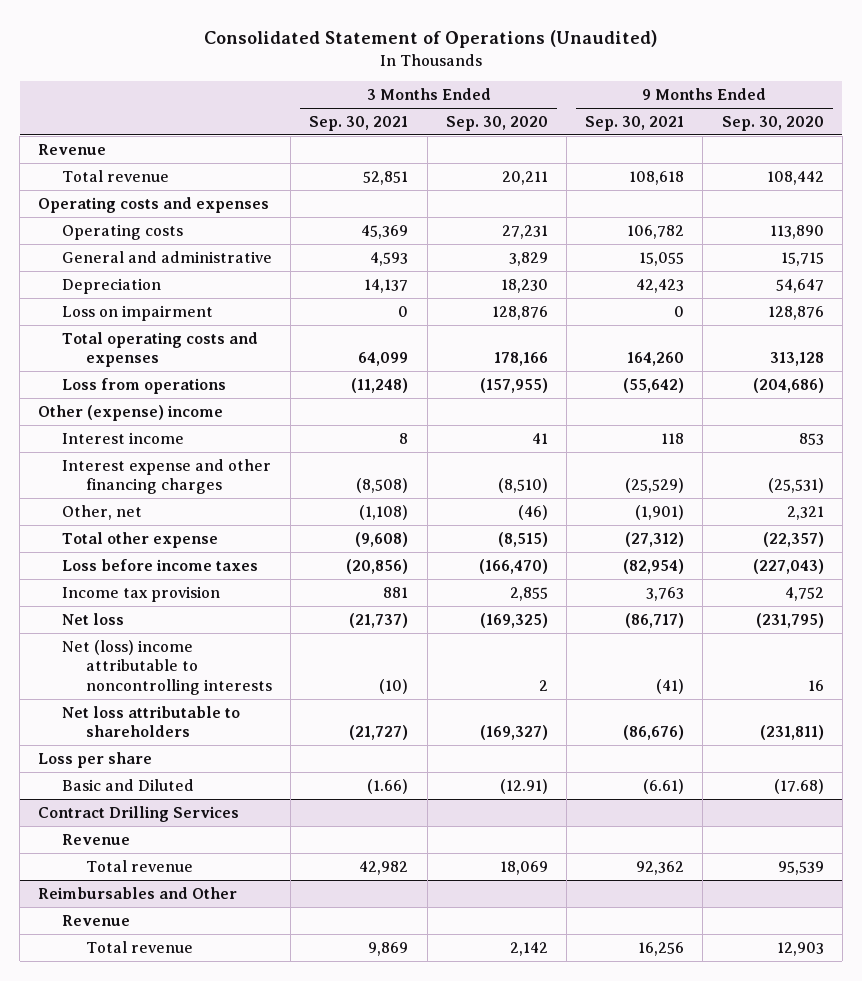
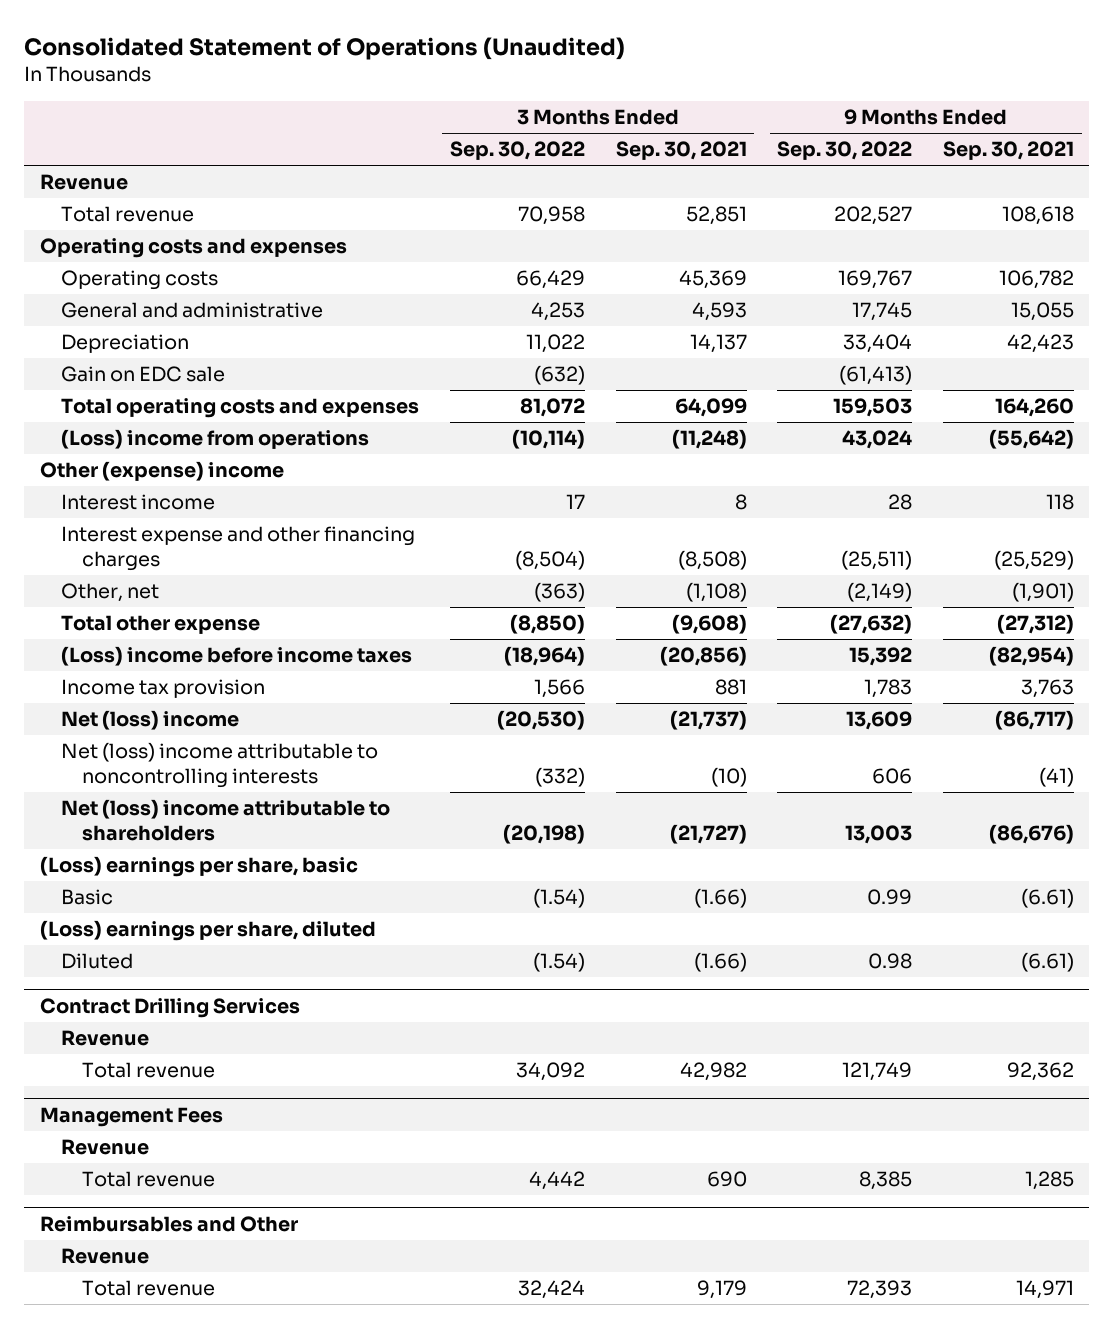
- | 3 Months Ended Sep. 30, 2021 | 3 Months Ended Sep. 30, 2020 | 9 Months Ended Sep. 30, 2021 | 9 Months Ended Sep. 30, 2020
+ | 3 Months Ended Sep. 30, 2022 | 3 Months Ended Sep. 30, 2021 | 9 Months Ended Sep. 30, 2022 | 9 Months Ended Sep. 30, 2021
- Loss on impairment | 0 | 128,876 | 0 | 128,876
+ Gain on EDC sale | (632) | | (61,413) |
- Loss from operations | (11,248) | (157,955) | (55,642) | (204,686)
+ (Loss) income from operations | (10,114) | (11,248) | 43,024 | (55,642)
- Loss before income taxes | (20,856) | (166,470) | (82,954) | (227,043)
+ (Loss) income before income taxes | (18,964) | (20,856) | 15,392 | (82,954)
- Net loss | (21,737) | (169,325) | (86,717) | (231,795)
+ Net (loss) income | (20,530) | (21,737) | 13,609 | (86,717)
- Net loss attributable to shareholders | (21,727) | (169,327) | (86,676) | (231,811)
- Loss per share
- Basic and Diluted | (1.66) | (12.91) | (6.61) | (17.68)
+ Net (loss) income attributable to shareholders | (20,198) | (21,727) | 13,003 | (86,676)
+ (Loss) earnings per share, basic
+ Basic | (1.54) | (1.66) | 0.99 | (6.61)
+ (Loss) earnings per share, diluted
+ Diluted | (1.54) | (1.66) | 0.98 | (6.61)
+ Management Fees
+ Revenue
+ Total revenue | 4,442 | 690 | 8,385 | 1,285
@ Reimbursables and Other
- Total revenue | 9,869 | 2,142 | 16,256 | 12,903
+ Total revenue | 32,424 | 9,179 | 72,393 | 14,971

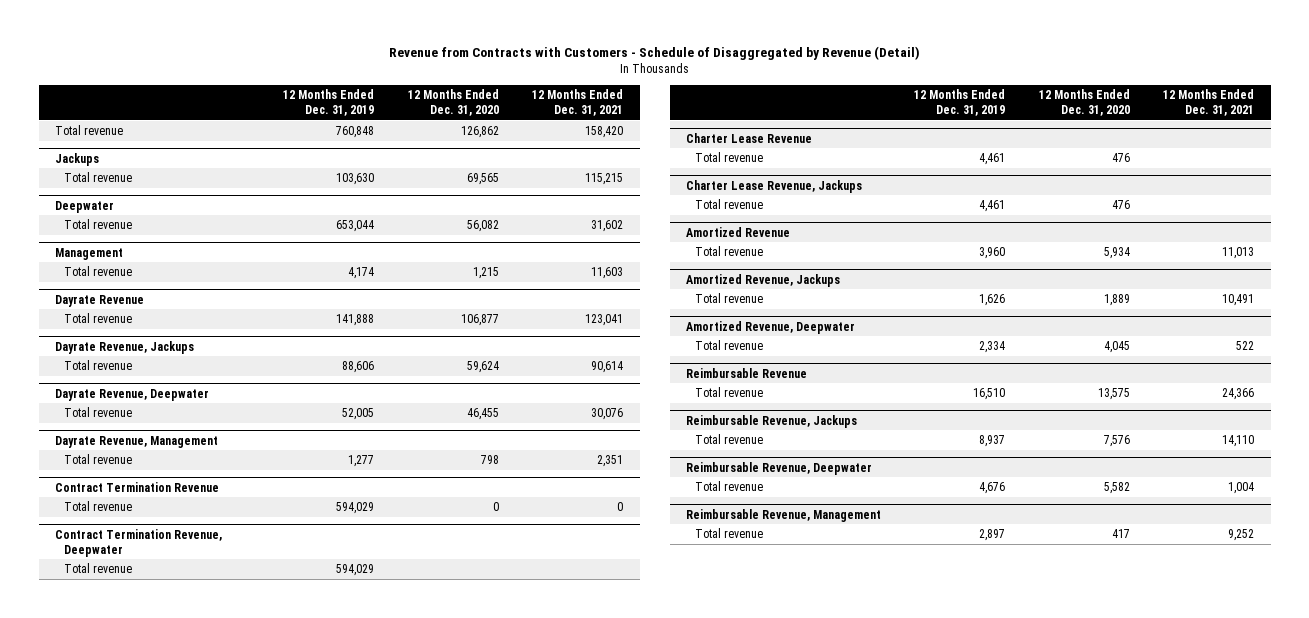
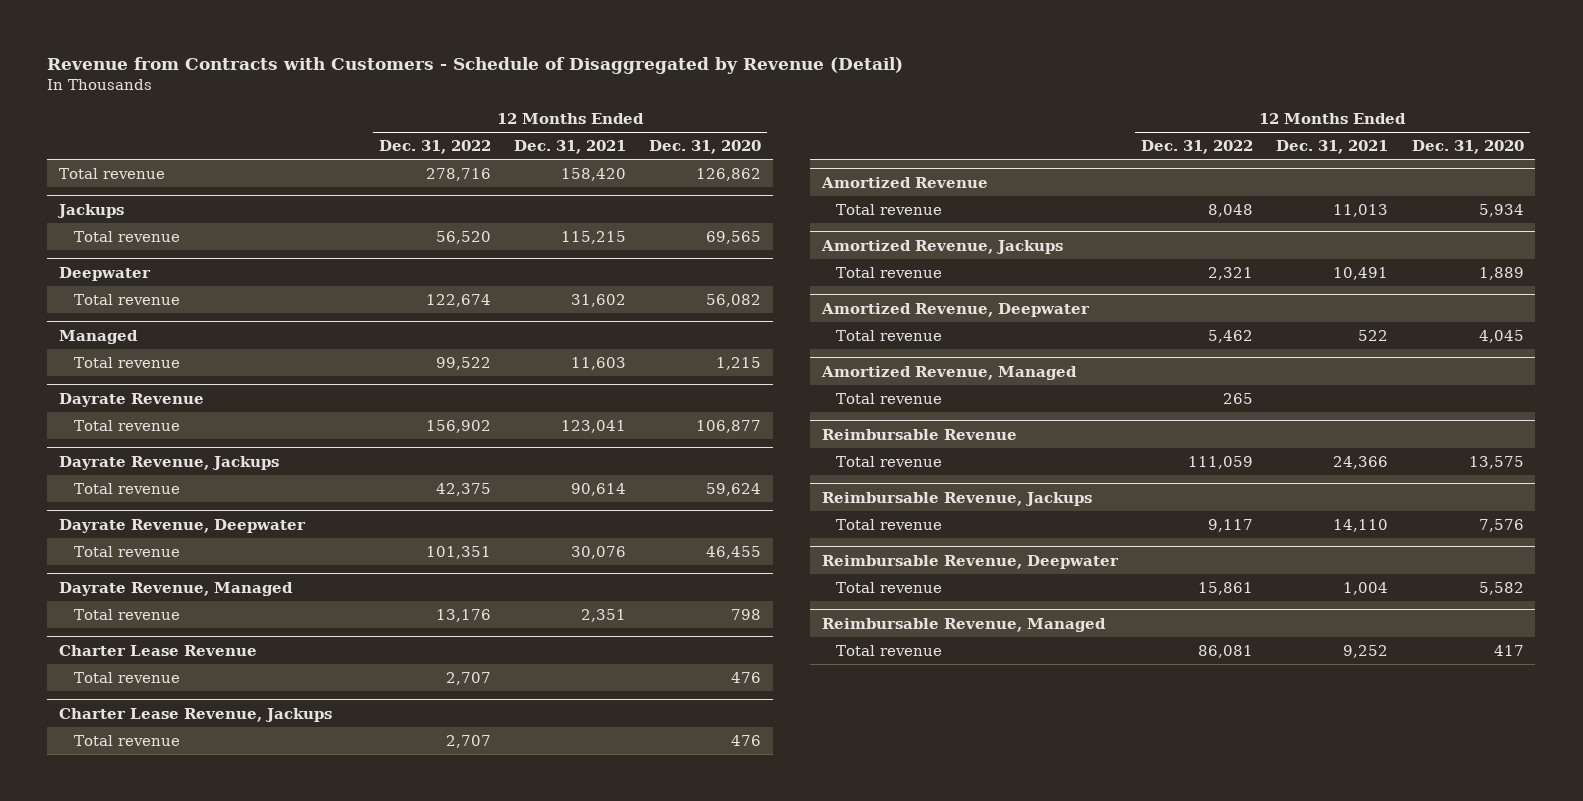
- | 12 Months Ended Dec. 31, 2019 | 12 Months Ended Dec. 31, 2020 | 12 Months Ended Dec. 31, 2021
+ | 12 Months Ended Dec. 31, 2022 | 12 Months Ended Dec. 31, 2021 | 12 Months Ended Dec. 31, 2020
- Management
+ Managed
- Dayrate Revenue, Management
+ Dayrate Revenue, Managed
- Contract Termination Revenue
- Total revenue | 594,029 | 0 | 0
- Contract Termination Revenue, Deepwater
- Total revenue | 594,029 | |
+ Amortized Revenue, Managed
+ Total revenue | 265 | |
- Reimbursable Revenue, Management
+ Reimbursable Revenue, Managed

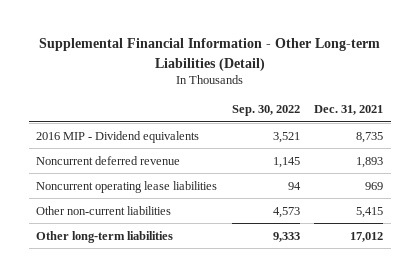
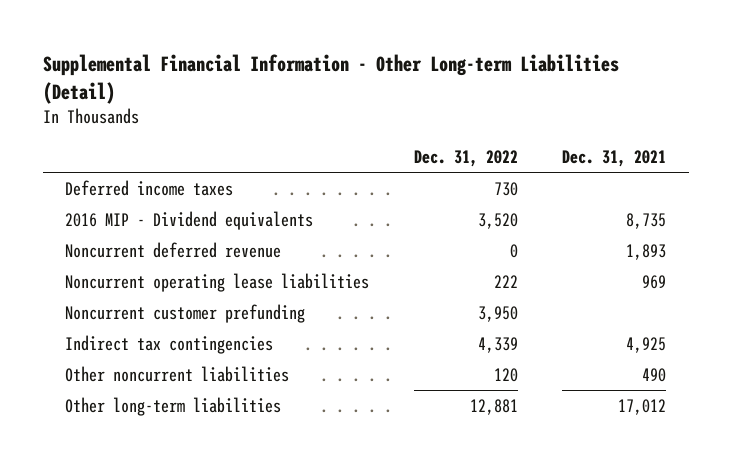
- | Sep. 30, 2022 | Dec. 31, 2021
+ | Dec. 31, 2022 | Dec. 31, 2021
+ Deferred income taxes | 730 |
- Other non-current liabilities | 4,573 | 5,415
+ Noncurrent customer prefunding | 3,950 |
+ Indirect tax contingencies | 4,339 | 4,925
+ Other noncurrent liabilities | 120 | 490

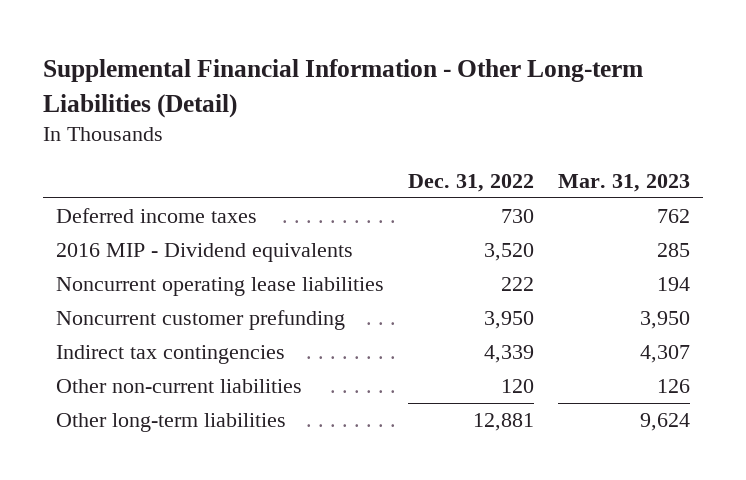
- | Dec. 31, 2022 | Dec. 31, 2021
+ | Dec. 31, 2022 | Mar. 31, 2023
- Noncurrent deferred revenue | 0 | 1,893
- Other noncurrent liabilities | 120 | 490
+ Other non-current liabilities | 120 | 126

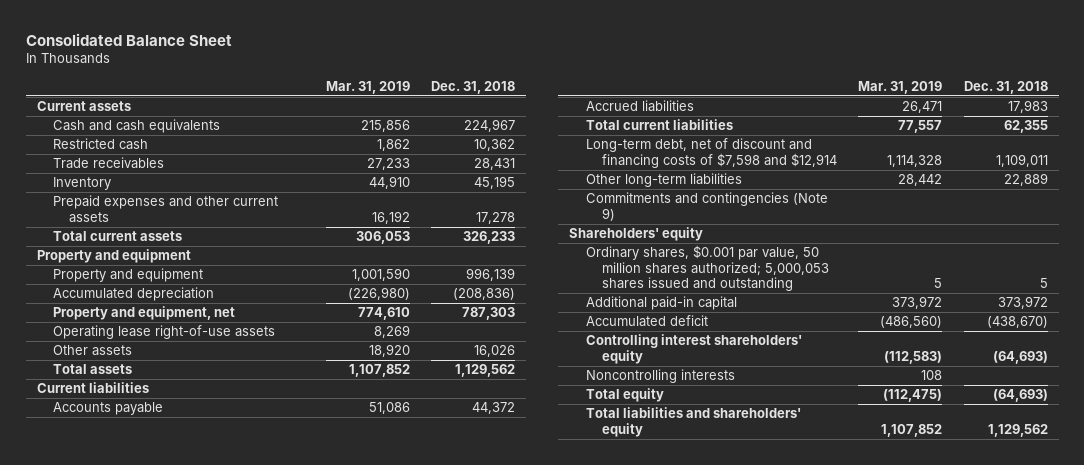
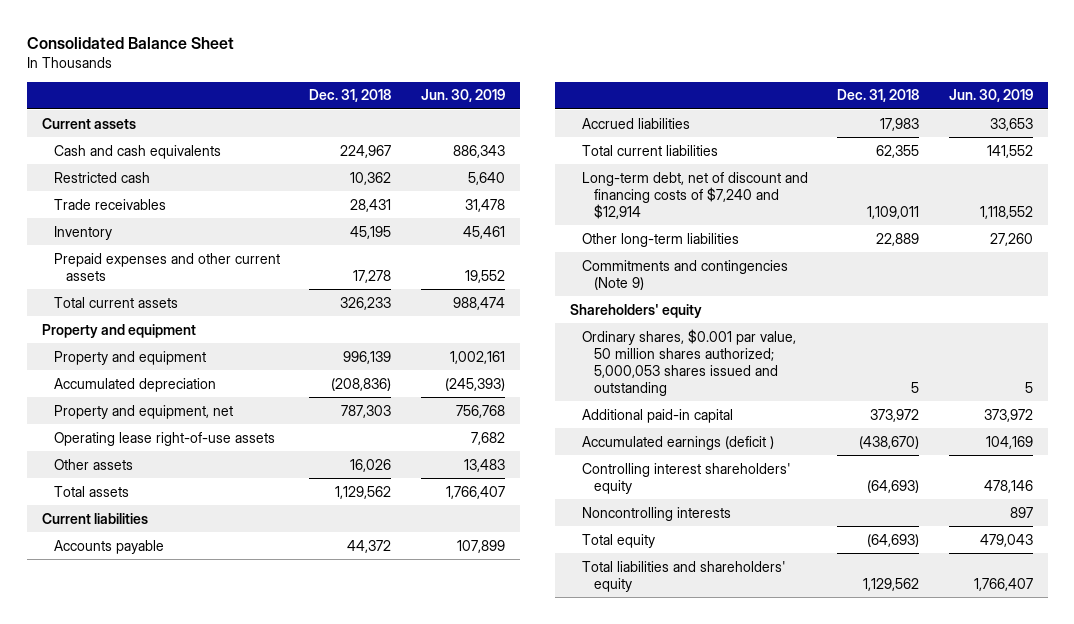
- | Mar. 31, 2019 | Dec. 31, 2018
+ | Dec. 31, 2018 | Jun. 30, 2019
- Long-term debt, net of discount and financing costs of $7,598 and $12,914 | 1,114,328 | 1,109,011
+ Long-term debt, net of discount and financing costs of $7,240 and $12,914 | 1,109,011 | 1,118,552
- Accumulated deficit | (486,560) | (438,670)
+ Accumulated earnings (deficit ) | (438,670) | 104,169

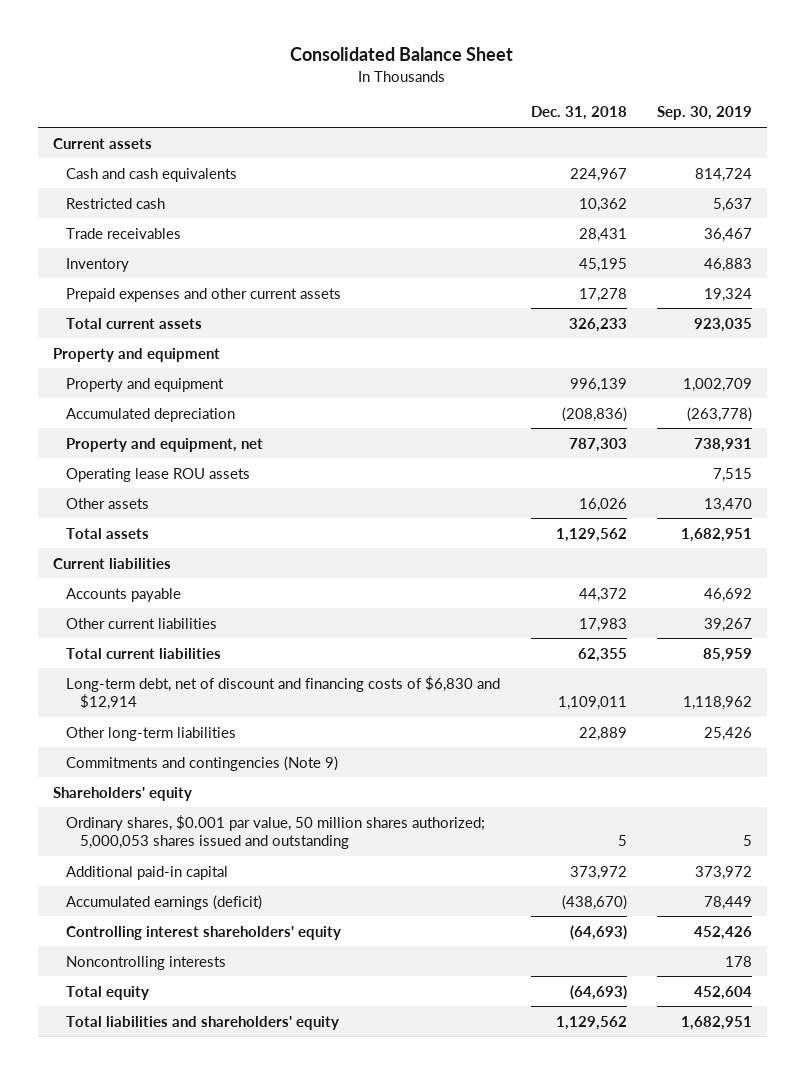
- | Dec. 31, 2018 | Jun. 30, 2019
+ | Dec. 31, 2018 | Sep. 30, 2019
- Operating lease right-of-use assets | | 7,682
+ Operating lease ROU assets | | 7,515
- Accrued liabilities | 17,983 | 33,653
+ Other current liabilities | 17,983 | 39,267
- Long-term debt, net of discount and financing costs of $7,240 and $12,914 | 1,109,011 | 1,118,552
+ Long-term debt, net of discount and financing costs of $6,830 and $12,914 | 1,109,011 | 1,118,962
- Accumulated earnings (deficit ) | (438,670) | 104,169
+ Accumulated earnings (deficit) | (438,670) | 78,449

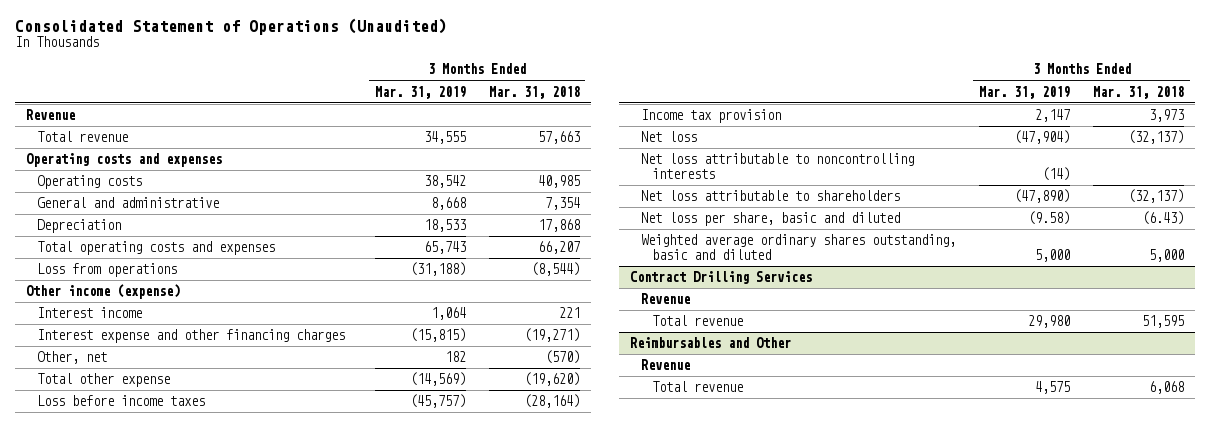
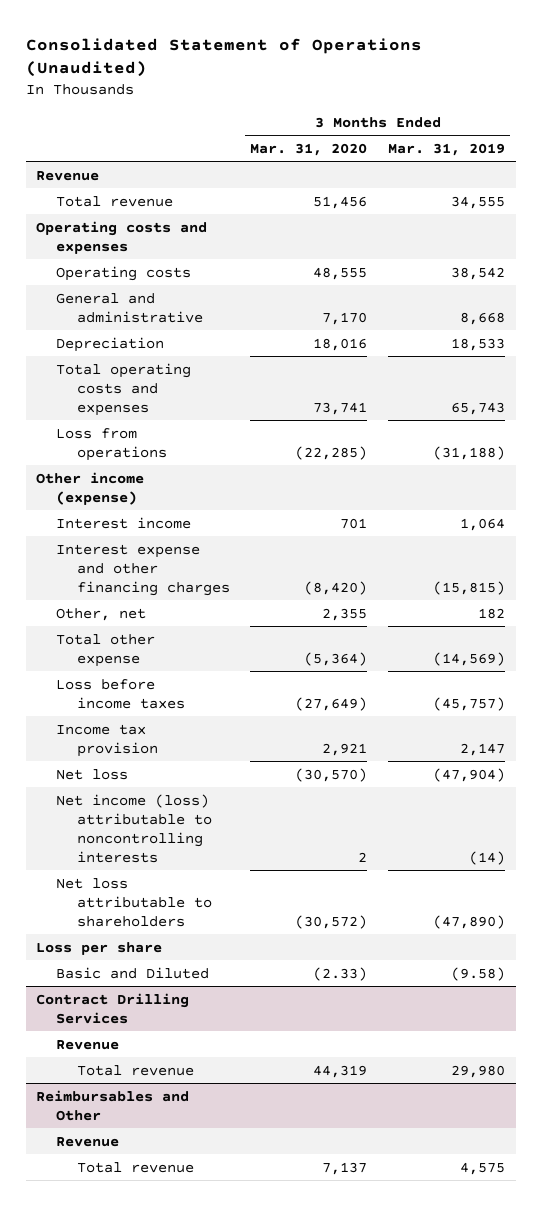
- | 3 Months Ended Mar. 31, 2019 | 3 Months Ended Mar. 31, 2018
+ | 3 Months Ended Mar. 31, 2020 | 3 Months Ended Mar. 31, 2019
- Net loss attributable to noncontrolling interests | (14) |
+ Net income (loss) attributable to noncontrolling interests | 2 | (14)
- Net loss per share, basic and diluted | (9.58) | (6.43)
- Weighted average ordinary shares outstanding, basic and diluted | 5,000 | 5,000
+ Loss per share
+ Basic and Diluted | (2.33) | (9.58)

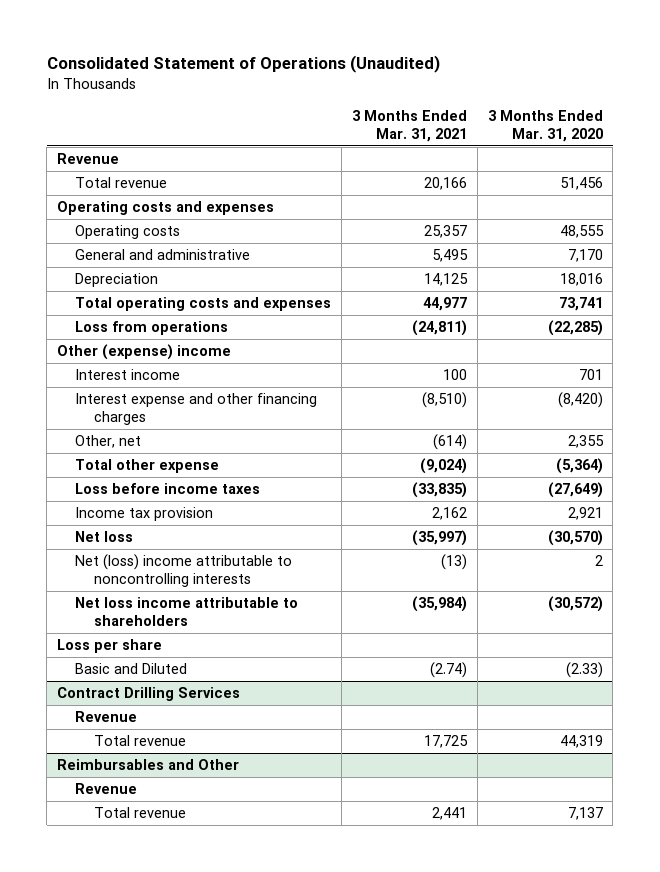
- | 3 Months Ended Mar. 31, 2020 | 3 Months Ended Mar. 31, 2019
+ | 3 Months Ended Mar. 31, 2021 | 3 Months Ended Mar. 31, 2020
- Other income (expense)
+ Other (expense) income
- Net income (loss) attributable to noncontrolling interests | 2 | (14)
- Net loss attributable to shareholders | (30,572) | (47,890)
+ Net (loss) income attributable to noncontrolling interests | (13) | 2
+ Net loss income attributable to shareholders | (35,984) | (30,572)

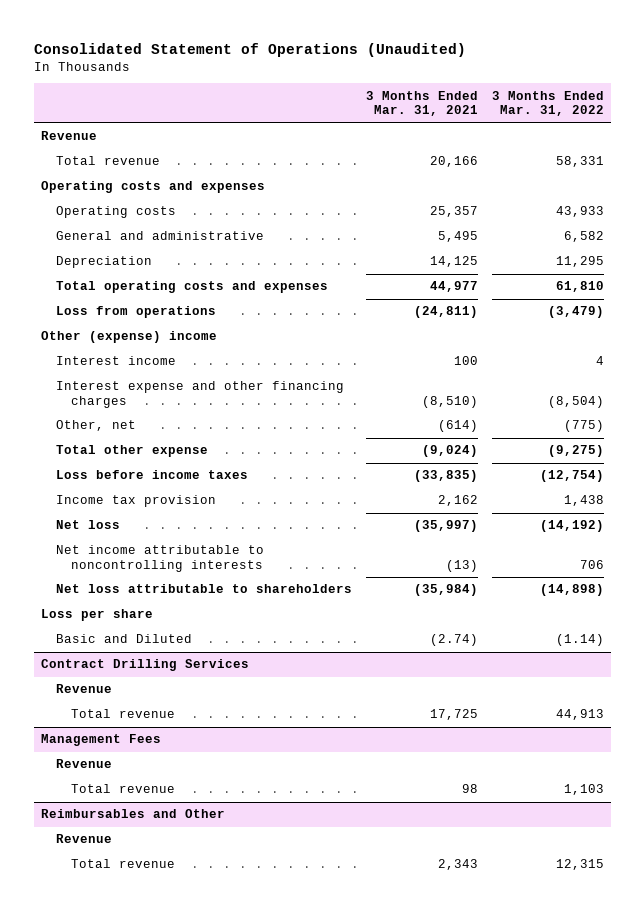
- | 3 Months Ended Mar. 31, 2021 | 3 Months Ended Mar. 31, 2020
+ | 3 Months Ended Mar. 31, 2021 | 3 Months Ended Mar. 31, 2022
- Net (loss) income attributable to noncontrolling interests | (13) | 2
- Net loss income attributable to shareholders | (35,984) | (30,572)
+ Net income attributable to noncontrolling interests | (13) | 706
+ Net loss attributable to shareholders | (35,984) | (14,898)
+ Management Fees
+ Revenue
+ Total revenue | 98 | 1,103
@ Reimbursables and Other
- Total revenue | 2,441 | 7,137
+ Total revenue | 2,343 | 12,315

